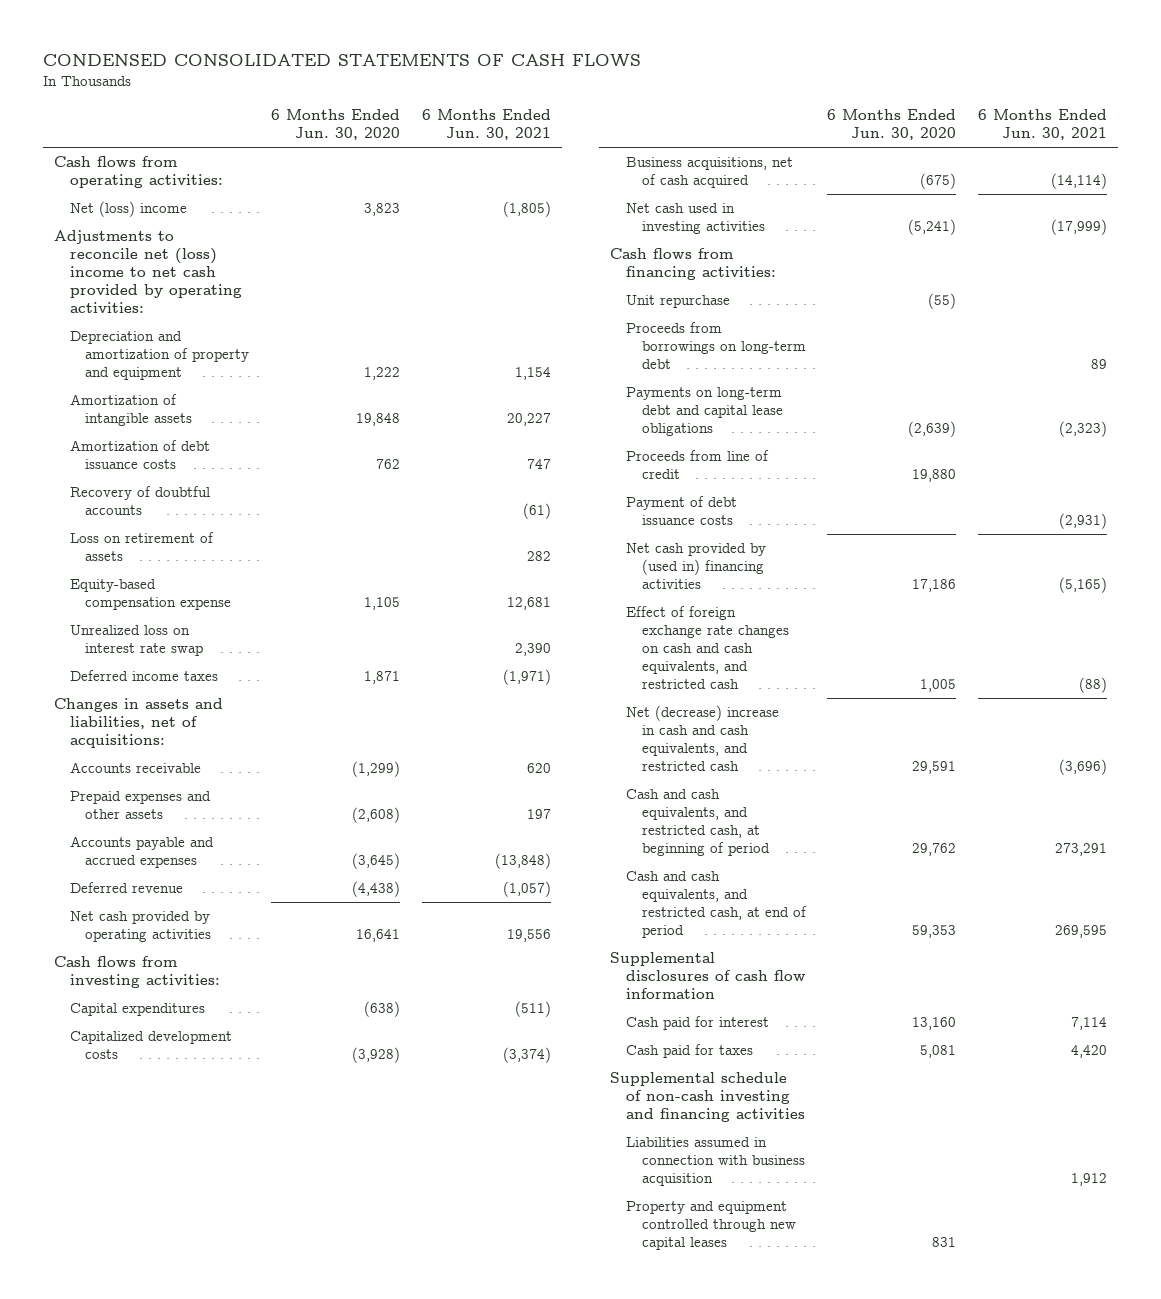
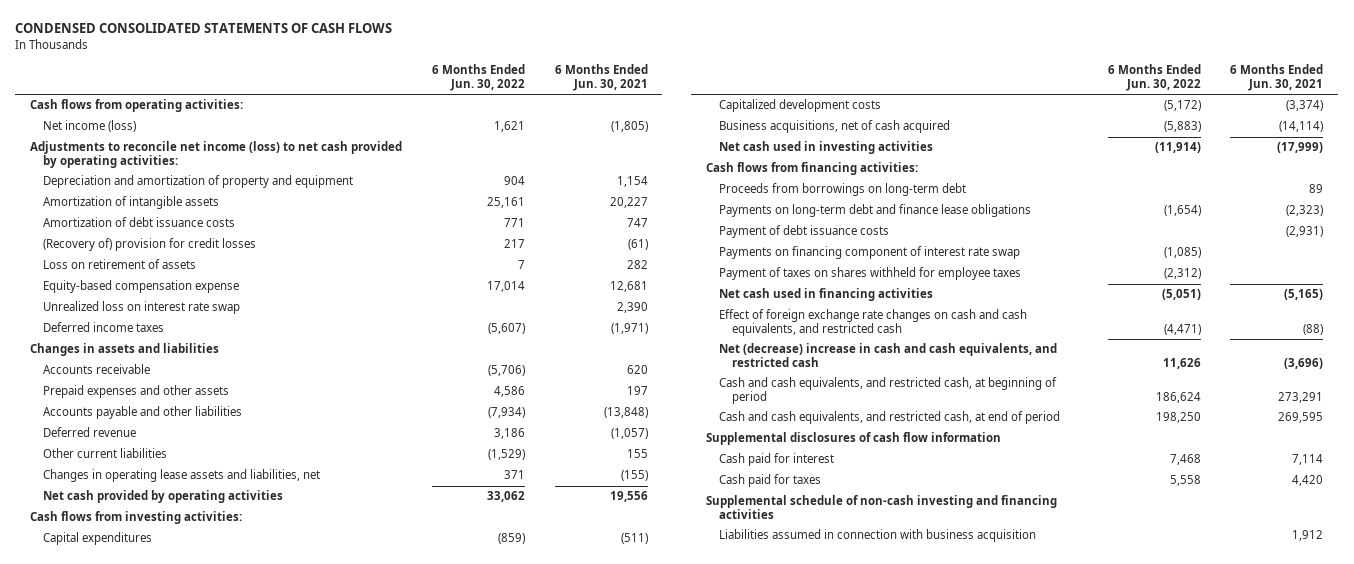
- | 6 Months Ended Jun. 30, 2020 | 6 Months Ended Jun. 30, 2021
+ | 6 Months Ended Jun. 30, 2022 | 6 Months Ended Jun. 30, 2021
- Net (loss) income | 3,823 | (1,805)
- Adjustments to reconcile net (loss) income to net cash provided by operating activities:
+ Net income (loss) | 1,621 | (1,805)
+ Adjustments to reconcile net income (loss) to net cash provided by operating activities:
- Recovery of doubtful accounts | | (61)
+ (Recovery of) provision for credit losses | 217 | (61)
- Changes in assets and liabilities, net of acquisitions:
+ Changes in assets and liabilities
- Accounts payable and accrued expenses | (3,645) | (13,848)
+ Accounts payable and other liabilities | (7,934) | (13,848)
+ Other current liabilities | (1,529) | 155
+ Changes in operating lease assets and liabilities, net | 371 | (155)
- Unit repurchase | (55) |
- Payments on long-term debt and capital lease obligations | (2,639) | (2,323)
- Proceeds from line of credit | 19,880 |
+ Payments on long-term debt and finance lease obligations | (1,654) | (2,323)
- Net cash provided by (used in) financing activities | 17,186 | (5,165)
+ Payments on financing component of interest rate swap | (1,085) |
+ Payment of taxes on shares withheld for employee taxes | (2,312) |
+ Net cash used in financing activities | (5,051) | (5,165)
- Property and equipment controlled through new capital leases | 831 |

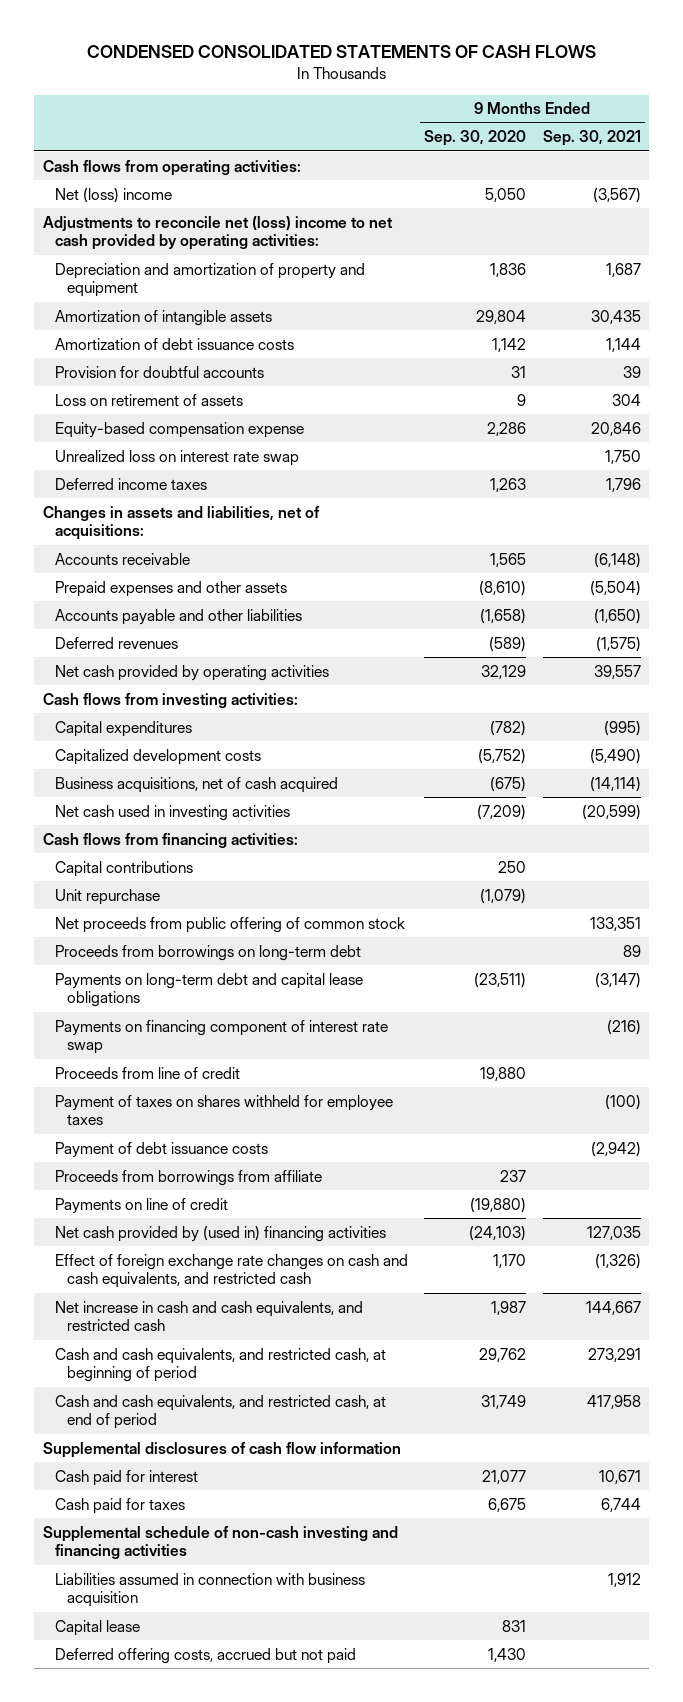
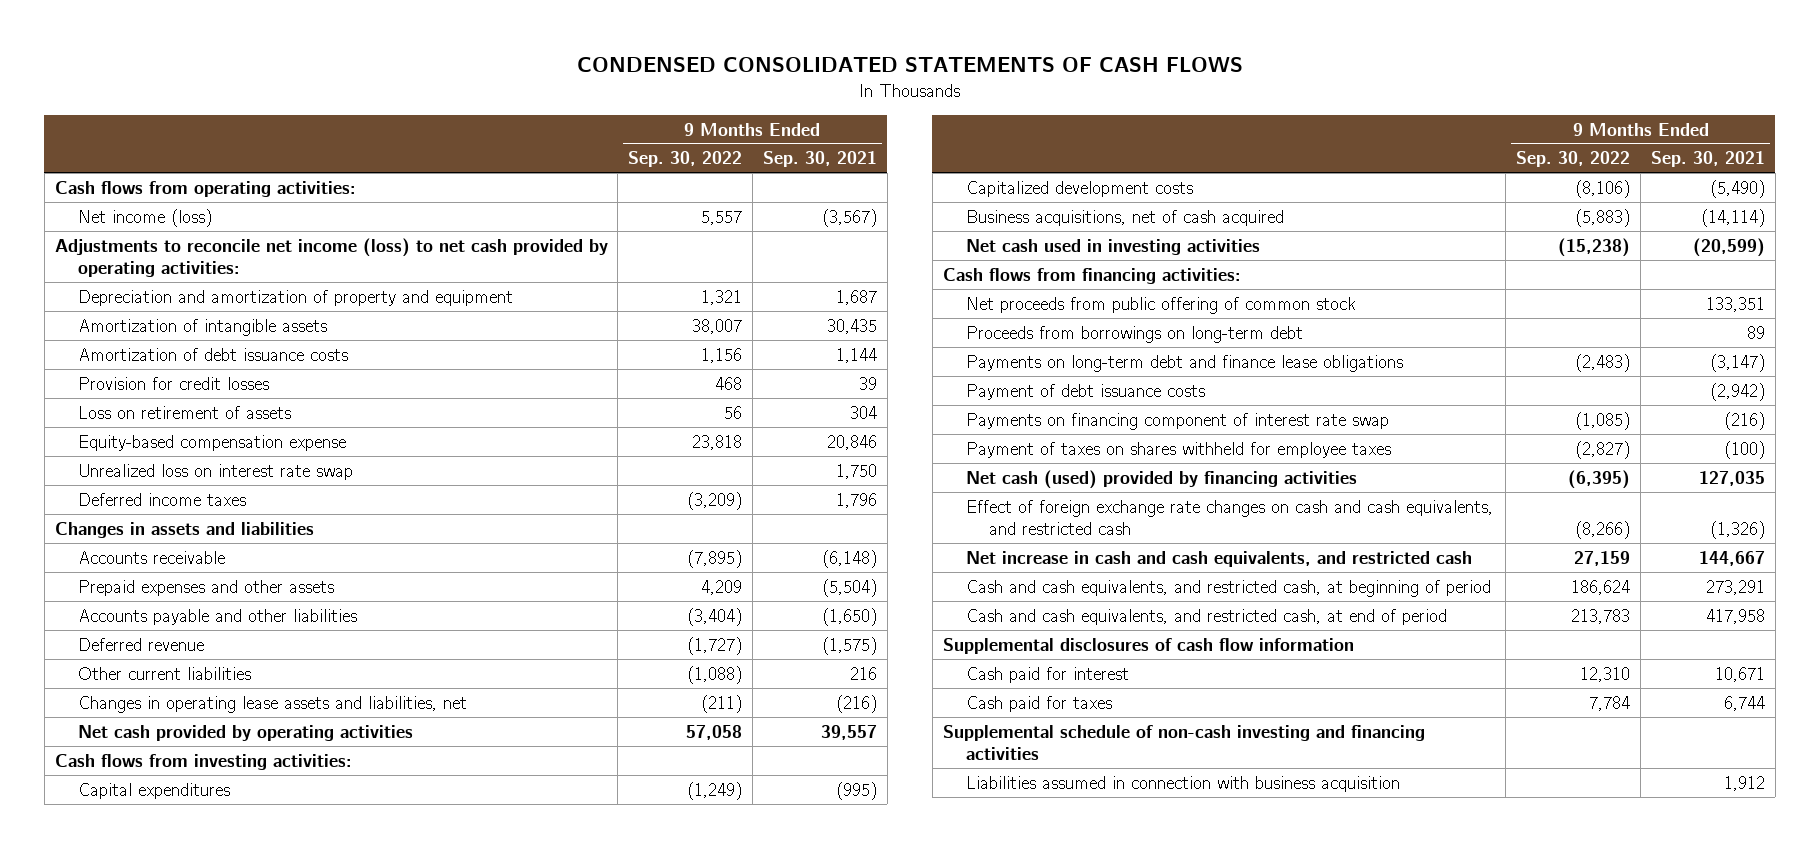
- | 9 Months Ended Sep. 30, 2020 | 9 Months Ended Sep. 30, 2021
+ | 9 Months Ended Sep. 30, 2022 | 9 Months Ended Sep. 30, 2021
- Net (loss) income | 5,050 | (3,567)
- Adjustments to reconcile net (loss) income to net cash provided by operating activities:
+ Net income (loss) | 5,557 | (3,567)
+ Adjustments to reconcile net income (loss) to net cash provided by operating activities:
- Provision for doubtful accounts | 31 | 39
+ Provision for credit losses | 468 | 39
- Changes in assets and liabilities, net of acquisitions:
+ Changes in assets and liabilities
- Deferred revenues | (589) | (1,575)
+ Deferred revenue | (1,727) | (1,575)
+ Other current liabilities | (1,088) | 216
+ Changes in operating lease assets and liabilities, net | (211) | (216)
- Capital contributions | 250 |
- Unit repurchase | (1,079) |
- Payments on long-term debt and capital lease obligations | (23,511) | (3,147)
+ Payments on long-term debt and finance lease obligations | (2,483) | (3,147)
moved up: Payment of debt issuance costs | | (2,942)
- Proceeds from line of credit | 19,880 |
- Proceeds from borrowings from affiliate | 237 |
- Payments on line of credit | (19,880) |
- Net cash provided by (used in) financing activities | (24,103) | 127,035
+ Net cash (used) provided by financing activities | (6,395) | 127,035
- Capital lease | 831 |
- Deferred offering costs, accrued but not paid | 1,430 |

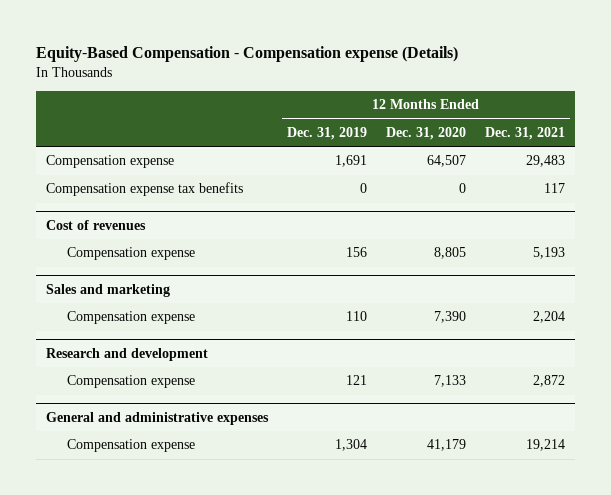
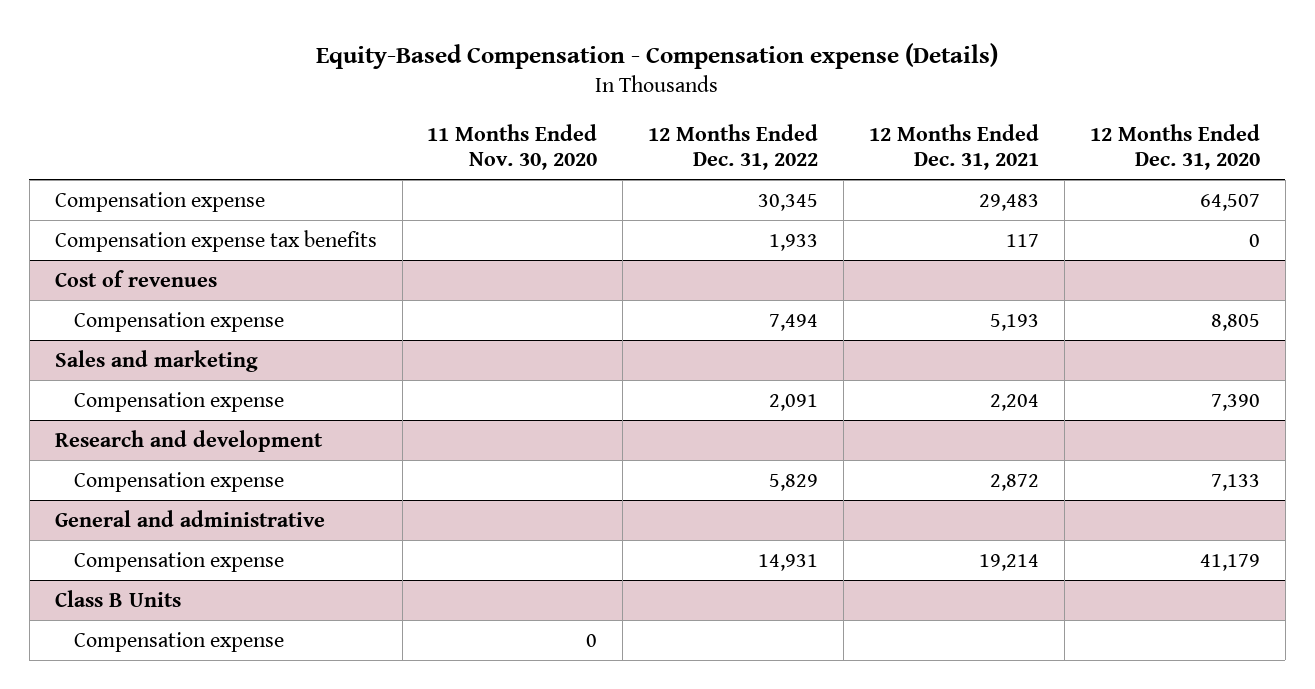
- | 12 Months Ended Dec. 31, 2019 | 12 Months Ended Dec. 31, 2020 | 12 Months Ended Dec. 31, 2021
+ | 11 Months Ended Nov. 30, 2020 | 12 Months Ended Dec. 31, 2022 | 12 Months Ended Dec. 31, 2021 | 12 Months Ended Dec. 31, 2020
- General and administrative expenses
+ General and administrative
+ Class B Units
+ Compensation expense | 0 | | |

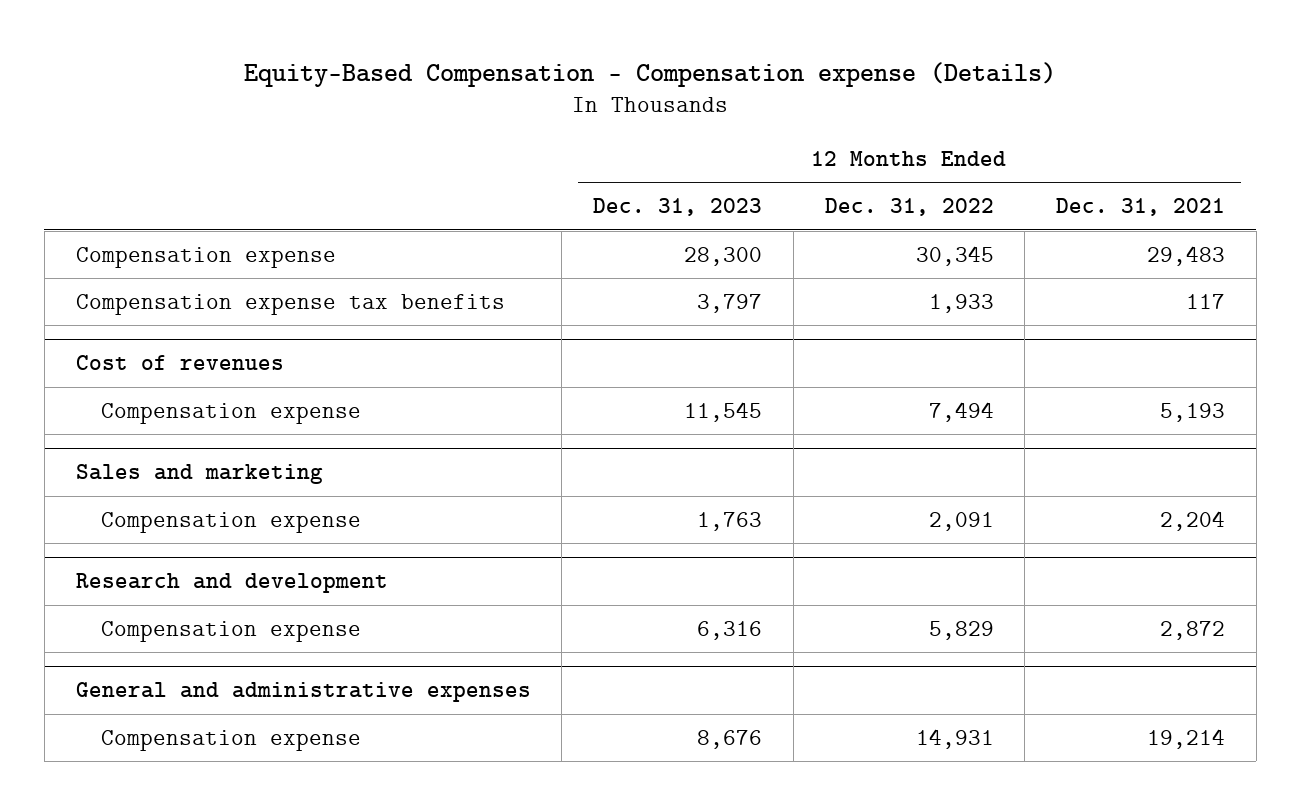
- | 11 Months Ended Nov. 30, 2020 | 12 Months Ended Dec. 31, 2022 | 12 Months Ended Dec. 31, 2021 | 12 Months Ended Dec. 31, 2020
+ | 12 Months Ended Dec. 31, 2023 | 12 Months Ended Dec. 31, 2022 | 12 Months Ended Dec. 31, 2021
- General and administrative
+ General and administrative expenses
- Class B Units
- Compensation expense | 0 | | |

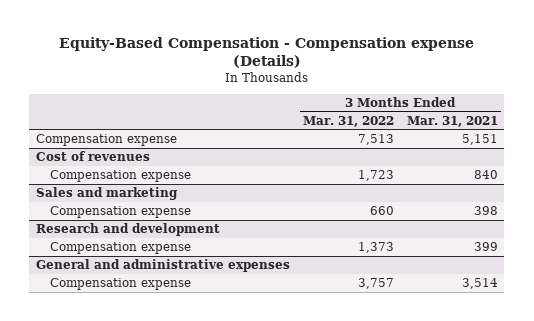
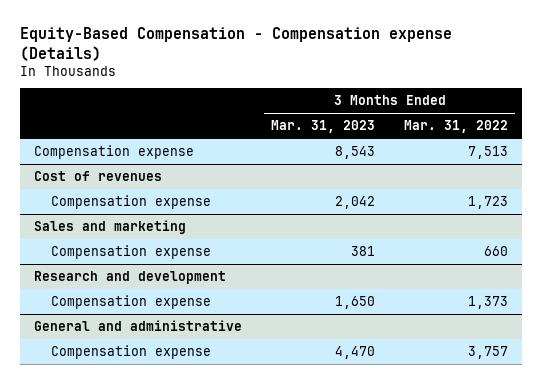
- | 3 Months Ended Mar. 31, 2022 | 3 Months Ended Mar. 31, 2021
+ | 3 Months Ended Mar. 31, 2023 | 3 Months Ended Mar. 31, 2022
- General and administrative expenses
+ General and administrative

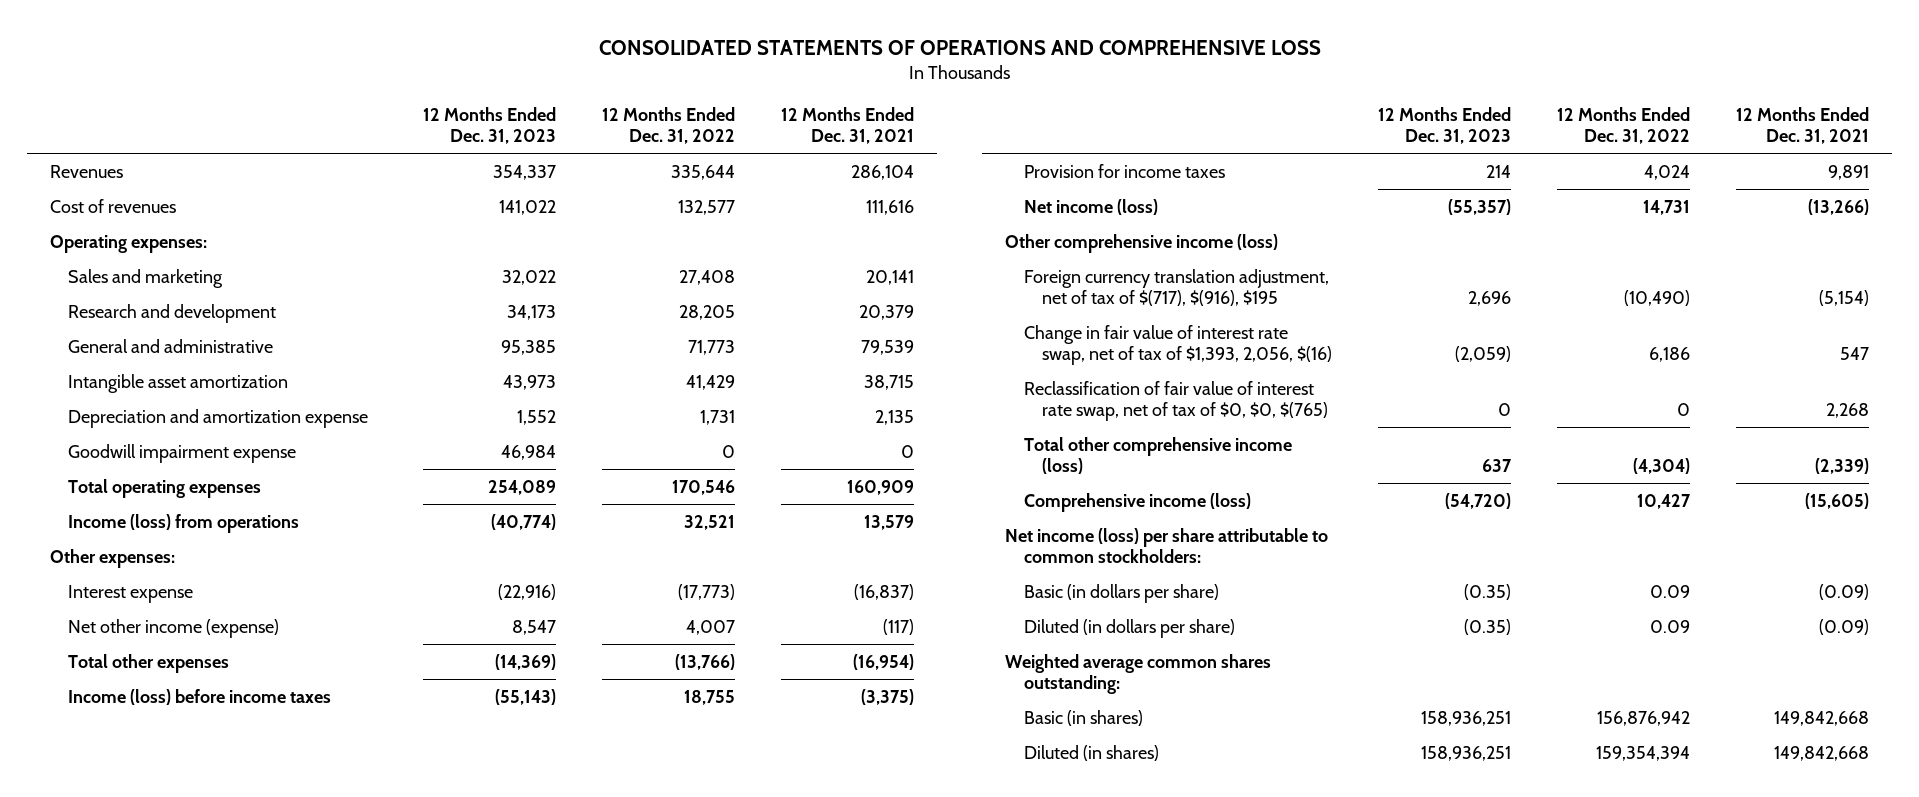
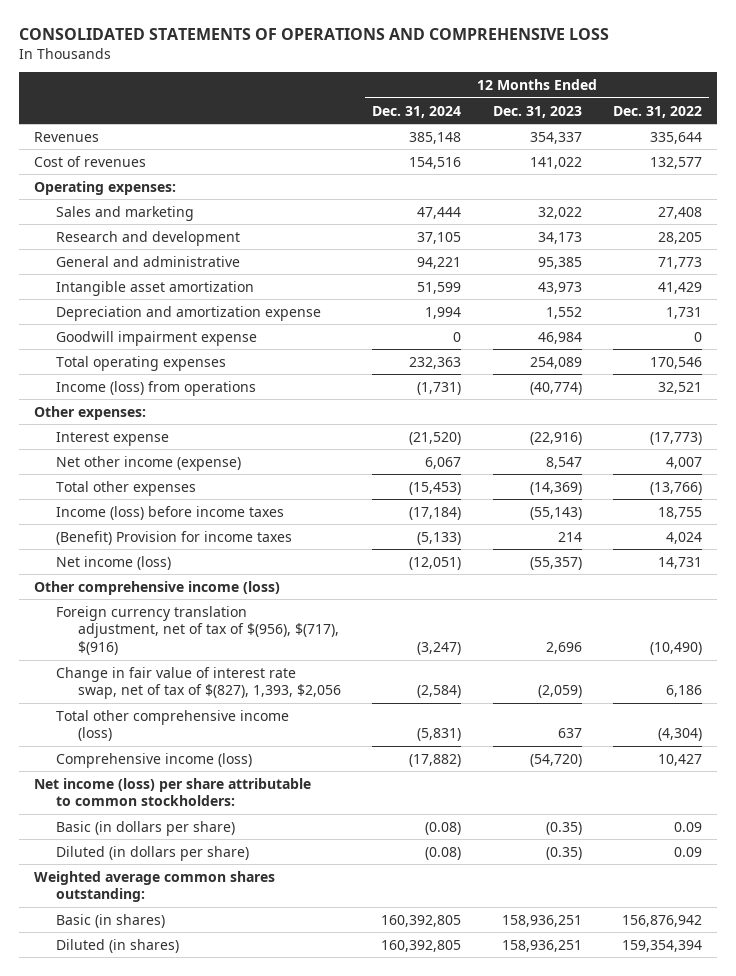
- | 12 Months Ended Dec. 31, 2023 | 12 Months Ended Dec. 31, 2022 | 12 Months Ended Dec. 31, 2021
+ | 12 Months Ended Dec. 31, 2024 | 12 Months Ended Dec. 31, 2023 | 12 Months Ended Dec. 31, 2022
- Provision for income taxes | 214 | 4,024 | 9,891
+ (Benefit) Provision for income taxes | (5,133) | 214 | 4,024
- Foreign currency translation adjustment, net of tax of $(717), $(916), $195 | 2,696 | (10,490) | (5,154)
- Change in fair value of interest rate swap, net of tax of $1,393, 2,056, $(16) | (2,059) | 6,186 | 547
- Reclassification of fair value of interest rate swap, net of tax of $0, $0, $(765) | 0 | 0 | 2,268
+ Foreign currency translation adjustment, net of tax of $(956), $(717), $(916) | (3,247) | 2,696 | (10,490)
+ Change in fair value of interest rate swap, net of tax of $(827), 1,393, $2,056 | (2,584) | (2,059) | 6,186

